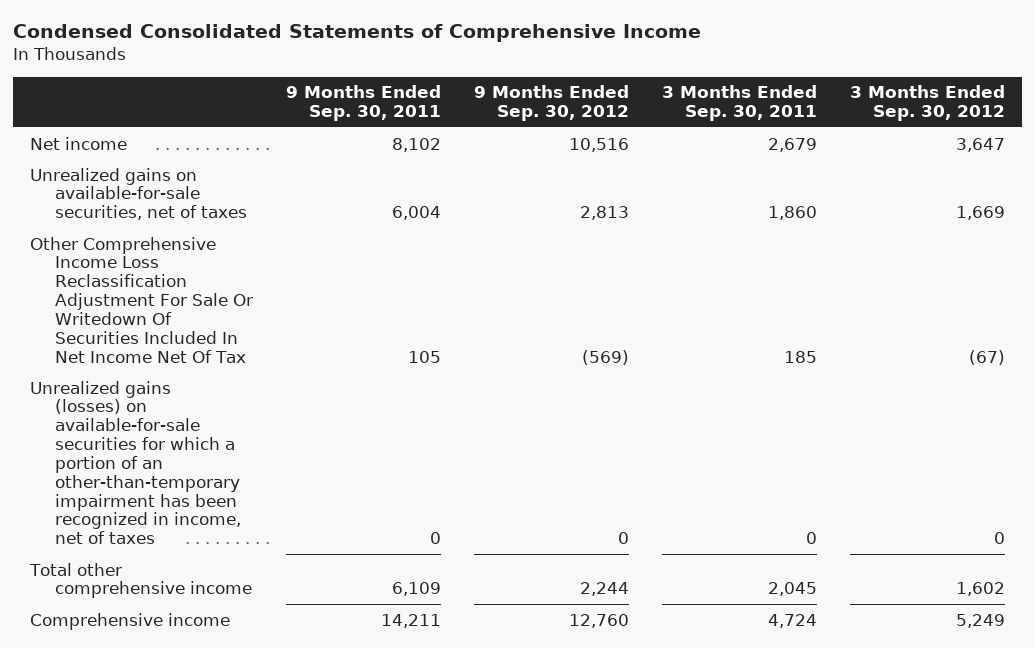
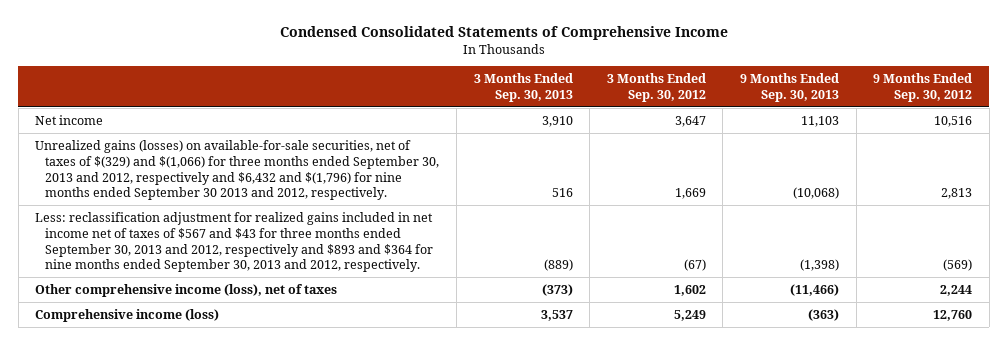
- | 9 Months Ended Sep. 30, 2011 | 9 Months Ended Sep. 30, 2012 | 3 Months Ended Sep. 30, 2011 | 3 Months Ended Sep. 30, 2012
+ | 3 Months Ended Sep. 30, 2013 | 3 Months Ended Sep. 30, 2012 | 9 Months Ended Sep. 30, 2013 | 9 Months Ended Sep. 30, 2012
- Unrealized gains on available-for-sale securities, net of taxes | 6,004 | 2,813 | 1,860 | 1,669
- Other Comprehensive Income Loss Reclassification Adjustment For Sale Or Writedown Of Securities Included In Net Income Net Of Tax | 105 | (569) | 185 | (67)
- Unrealized gains (losses) on available-for-sale securities for which a portion of an other-than-temporary impairment has been recognized in income, net of taxes | 0 | 0 | 0 | 0
- Total other comprehensive income | 6,109 | 2,244 | 2,045 | 1,602
- Comprehensive income | 14,211 | 12,760 | 4,724 | 5,249
+ Unrealized gains (losses) on available-for-sale securities, net of taxes of $(329) and $(1,066) for three months ended September 30, 2013 and 2012, respectively and $6,432 and $(1,796) for nine months ended September 30 2013 and 2012, respectively. | 516 | 1,669 | (10,068) | 2,813
+ Less: reclassification adjustment for realized gains included in net income net of taxes of $567 and $43 for three months ended September 30, 2013 and 2012, respectively and $893 and $364 for nine months ended September 30, 2013 and 2012, respectively. | (889) | (67) | (1,398) | (569)
+ Other comprehensive income (loss), net of taxes | (373) | 1,602 | (11,466) | 2,244
+ Comprehensive income (loss) | 3,537 | 5,249 | (363) | 12,760

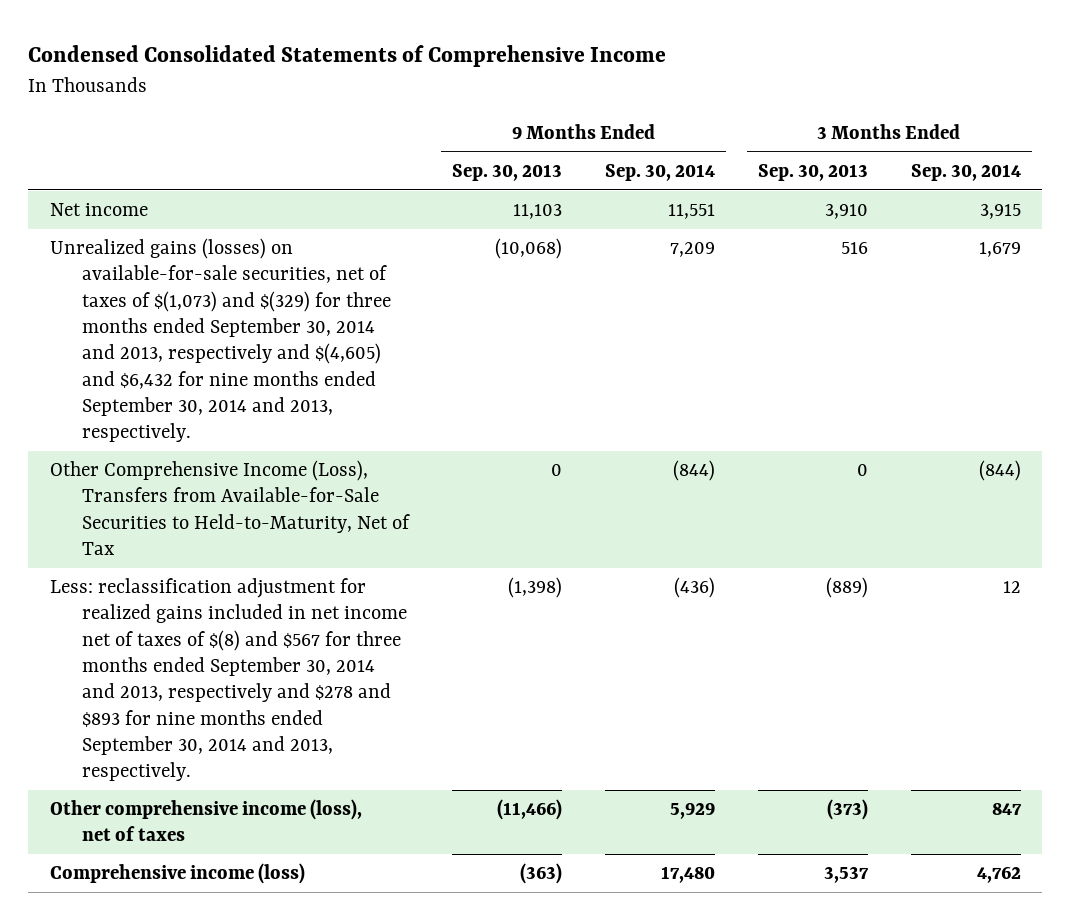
- | 3 Months Ended Sep. 30, 2013 | 3 Months Ended Sep. 30, 2012 | 9 Months Ended Sep. 30, 2013 | 9 Months Ended Sep. 30, 2012
+ | 9 Months Ended Sep. 30, 2013 | 9 Months Ended Sep. 30, 2014 | 3 Months Ended Sep. 30, 2013 | 3 Months Ended Sep. 30, 2014
- Unrealized gains (losses) on available-for-sale securities, net of taxes of $(329) and $(1,066) for three months ended September 30, 2013 and 2012, respectively and $6,432 and $(1,796) for nine months ended September 30 2013 and 2012, respectively. | 516 | 1,669 | (10,068) | 2,813
- Less: reclassification adjustment for realized gains included in net income net of taxes of $567 and $43 for three months ended September 30, 2013 and 2012, respectively and $893 and $364 for nine months ended September 30, 2013 and 2012, respectively. | (889) | (67) | (1,398) | (569)
+ Unrealized gains (losses) on available-for-sale securities, net of taxes of $(1,073) and $(329) for three months ended September 30, 2014 and 2013, respectively and $(4,605) and $6,432 for nine months ended September 30, 2014 and 2013, respectively. | (10,068) | 7,209 | 516 | 1,679
+ Other Comprehensive Income (Loss), Transfers from Available-for-Sale Securities to Held-to-Maturity, Net of Tax | 0 | (844) | 0 | (844)
+ Less: reclassification adjustment for realized gains included in net income net of taxes of $(8) and $567 for three months ended September 30, 2014 and 2013, respectively and $278 and $893 for nine months ended September 30, 2014 and 2013, respectively. | (1,398) | (436) | (889) | 12

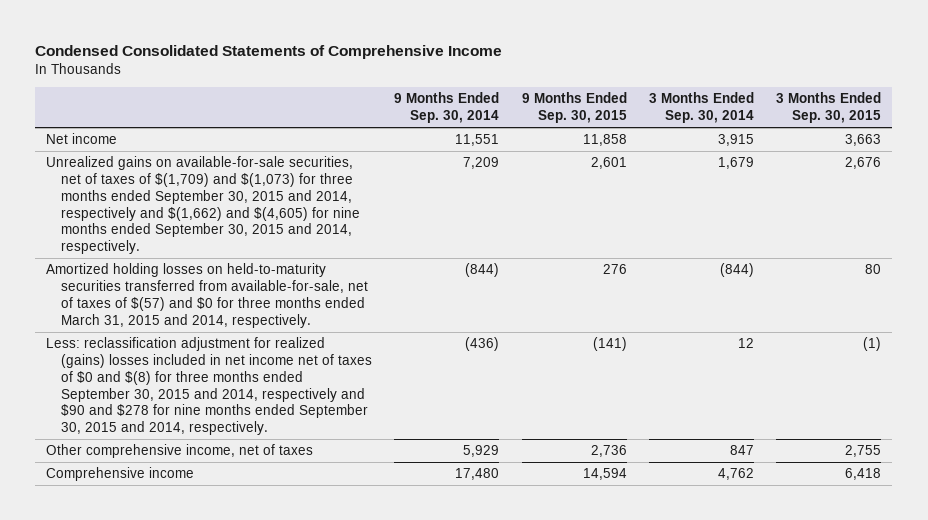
- | 9 Months Ended Sep. 30, 2013 | 9 Months Ended Sep. 30, 2014 | 3 Months Ended Sep. 30, 2013 | 3 Months Ended Sep. 30, 2014
+ | 9 Months Ended Sep. 30, 2014 | 9 Months Ended Sep. 30, 2015 | 3 Months Ended Sep. 30, 2014 | 3 Months Ended Sep. 30, 2015
- Unrealized gains (losses) on available-for-sale securities, net of taxes of $(1,073) and $(329) for three months ended September 30, 2014 and 2013, respectively and $(4,605) and $6,432 for nine months ended September 30, 2014 and 2013, respectively. | (10,068) | 7,209 | 516 | 1,679
- Other Comprehensive Income (Loss), Transfers from Available-for-Sale Securities to Held-to-Maturity, Net of Tax | 0 | (844) | 0 | (844)
- Less: reclassification adjustment for realized gains included in net income net of taxes of $(8) and $567 for three months ended September 30, 2014 and 2013, respectively and $278 and $893 for nine months ended September 30, 2014 and 2013, respectively. | (1,398) | (436) | (889) | 12
- Other comprehensive income (loss), net of taxes | (11,466) | 5,929 | (373) | 847
- Comprehensive income (loss) | (363) | 17,480 | 3,537 | 4,762
+ Unrealized gains on available-for-sale securities, net of taxes of $(1,709) and $(1,073) for three months ended September 30, 2015 and 2014, respectively and $(1,662) and $(4,605) for nine months ended September 30, 2015 and 2014, respectively. | 7,209 | 2,601 | 1,679 | 2,676
+ Amortized holding losses on held-to-maturity securities transferred from available-for-sale, net of taxes of $(57) and $0 for three months ended March 31, 2015 and 2014, respectively. | (844) | 276 | (844) | 80
+ Less: reclassification adjustment for realized (gains) losses included in net income net of taxes of $0 and $(8) for three months ended September 30, 2015 and 2014, respectively and $90 and $278 for nine months ended September 30, 2015 and 2014, respectively. | (436) | (141) | 12 | (1)
+ Other comprehensive income, net of taxes | 5,929 | 2,736 | 847 | 2,755
+ Comprehensive income | 17,480 | 14,594 | 4,762 | 6,418

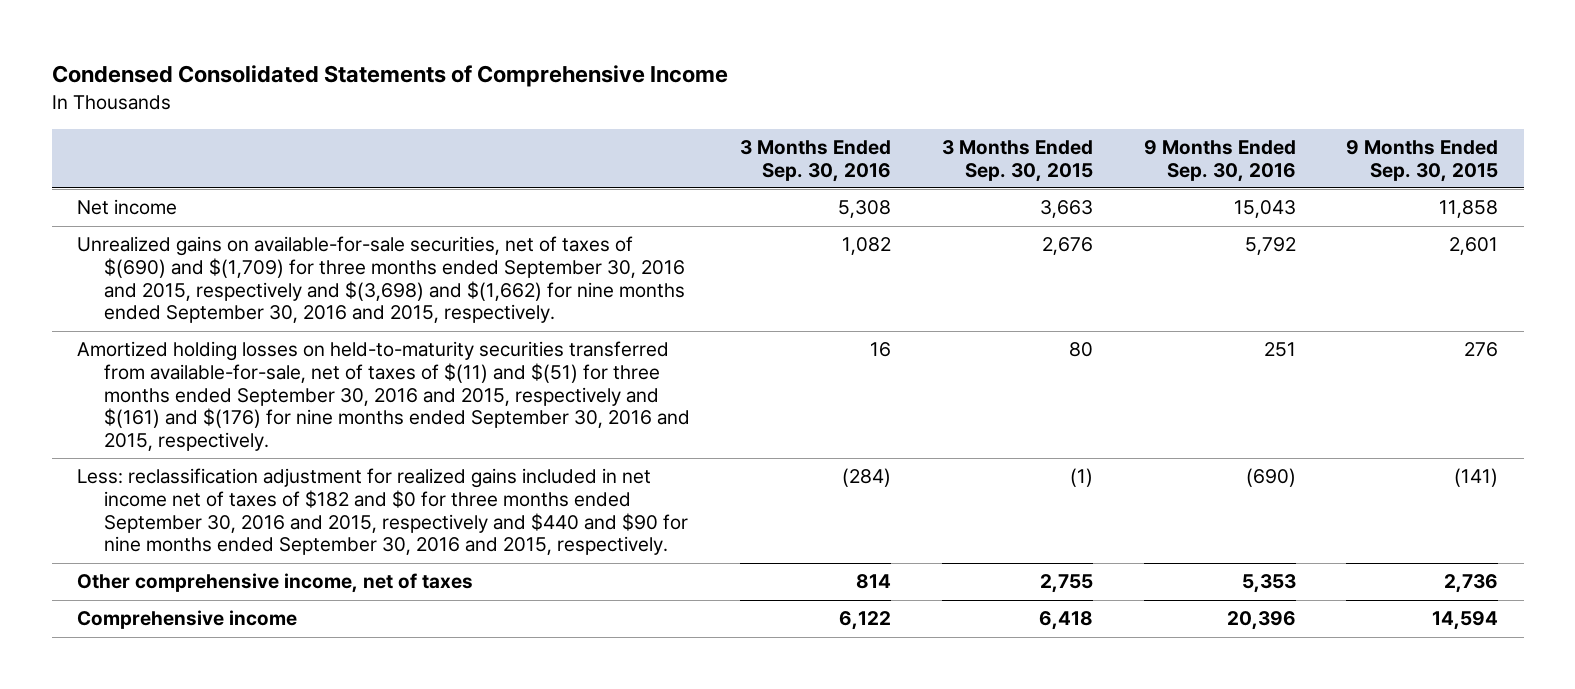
- | 9 Months Ended Sep. 30, 2014 | 9 Months Ended Sep. 30, 2015 | 3 Months Ended Sep. 30, 2014 | 3 Months Ended Sep. 30, 2015
+ | 3 Months Ended Sep. 30, 2016 | 3 Months Ended Sep. 30, 2015 | 9 Months Ended Sep. 30, 2016 | 9 Months Ended Sep. 30, 2015
- Unrealized gains on available-for-sale securities, net of taxes of $(1,709) and $(1,073) for three months ended September 30, 2015 and 2014, respectively and $(1,662) and $(4,605) for nine months ended September 30, 2015 and 2014, respectively. | 7,209 | 2,601 | 1,679 | 2,676
- Amortized holding losses on held-to-maturity securities transferred from available-for-sale, net of taxes of $(57) and $0 for three months ended March 31, 2015 and 2014, respectively. | (844) | 276 | (844) | 80
- Less: reclassification adjustment for realized (gains) losses included in net income net of taxes of $0 and $(8) for three months ended September 30, 2015 and 2014, respectively and $90 and $278 for nine months ended September 30, 2015 and 2014, respectively. | (436) | (141) | 12 | (1)
+ Unrealized gains on available-for-sale securities, net of taxes of $(690) and $(1,709) for three months ended September 30, 2016 and 2015, respectively and $(3,698) and $(1,662) for nine months ended September 30, 2016 and 2015, respectively. | 1,082 | 2,676 | 5,792 | 2,601
+ Amortized holding losses on held-to-maturity securities transferred from available-for-sale, net of taxes of $(11) and $(51) for three months ended September 30, 2016 and 2015, respectively and $(161) and $(176) for nine months ended September 30, 2016 and 2015, respectively. | 16 | 80 | 251 | 276
+ Less: reclassification adjustment for realized gains included in net income net of taxes of $182 and $0 for three months ended September 30, 2016 and 2015, respectively and $440 and $90 for nine months ended September 30, 2016 and 2015, respectively. | (284) | (1) | (690) | (141)

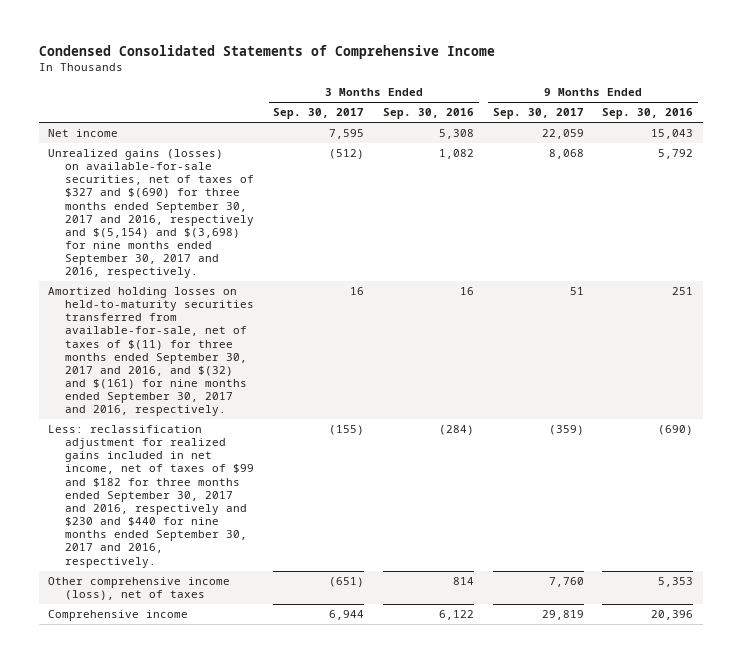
- | 3 Months Ended Sep. 30, 2016 | 3 Months Ended Sep. 30, 2015 | 9 Months Ended Sep. 30, 2016 | 9 Months Ended Sep. 30, 2015
+ | 3 Months Ended Sep. 30, 2017 | 3 Months Ended Sep. 30, 2016 | 9 Months Ended Sep. 30, 2017 | 9 Months Ended Sep. 30, 2016
- Unrealized gains on available-for-sale securities, net of taxes of $(690) and $(1,709) for three months ended September 30, 2016 and 2015, respectively and $(3,698) and $(1,662) for nine months ended September 30, 2016 and 2015, respectively. | 1,082 | 2,676 | 5,792 | 2,601
- Amortized holding losses on held-to-maturity securities transferred from available-for-sale, net of taxes of $(11) and $(51) for three months ended September 30, 2016 and 2015, respectively and $(161) and $(176) for nine months ended September 30, 2016 and 2015, respectively. | 16 | 80 | 251 | 276
- Less: reclassification adjustment for realized gains included in net income net of taxes of $182 and $0 for three months ended September 30, 2016 and 2015, respectively and $440 and $90 for nine months ended September 30, 2016 and 2015, respectively. | (284) | (1) | (690) | (141)
- Other comprehensive income, net of taxes | 814 | 2,755 | 5,353 | 2,736
+ Unrealized gains (losses) on available-for-sale securities, net of taxes of $327 and $(690) for three months ended September 30, 2017 and 2016, respectively and $(5,154) and $(3,698) for nine months ended September 30, 2017 and 2016, respectively. | (512) | 1,082 | 8,068 | 5,792
+ Amortized holding losses on held-to-maturity securities transferred from available-for-sale, net of taxes of $(11) for three months ended September 30, 2017 and 2016, and $(32) and $(161) for nine months ended September 30, 2017 and 2016, respectively. | 16 | 16 | 51 | 251
+ Less: reclassification adjustment for realized gains included in net income, net of taxes of $99 and $182 for three months ended September 30, 2017 and 2016, respectively and $230 and $440 for nine months ended September 30, 2017 and 2016, respectively. | (155) | (284) | (359) | (690)
+ Other comprehensive income (loss), net of taxes | (651) | 814 | 7,760 | 5,353

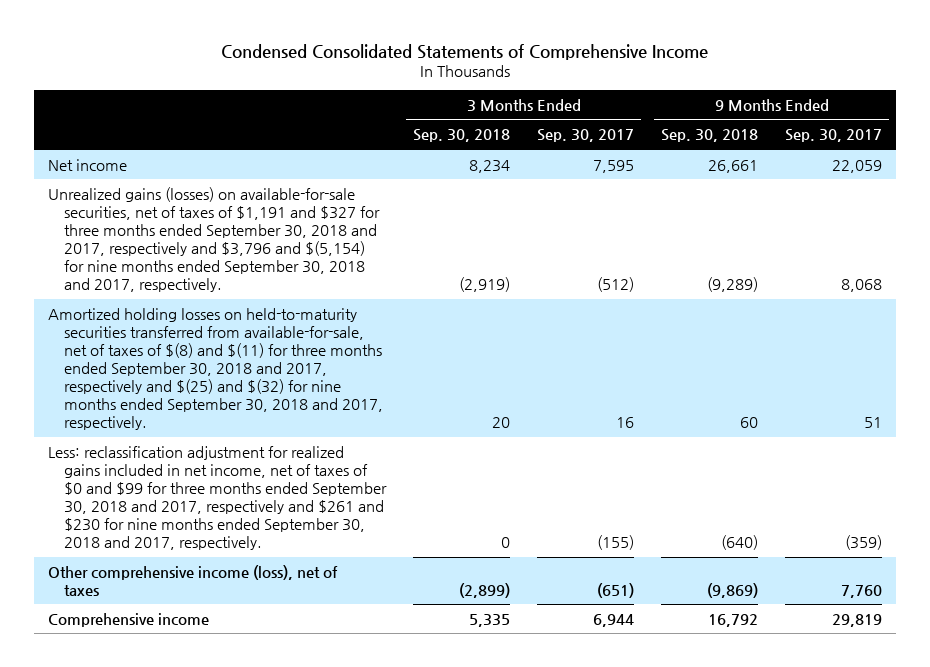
- | 3 Months Ended Sep. 30, 2017 | 3 Months Ended Sep. 30, 2016 | 9 Months Ended Sep. 30, 2017 | 9 Months Ended Sep. 30, 2016
+ | 3 Months Ended Sep. 30, 2018 | 3 Months Ended Sep. 30, 2017 | 9 Months Ended Sep. 30, 2018 | 9 Months Ended Sep. 30, 2017
- Unrealized gains (losses) on available-for-sale securities, net of taxes of $327 and $(690) for three months ended September 30, 2017 and 2016, respectively and $(5,154) and $(3,698) for nine months ended September 30, 2017 and 2016, respectively. | (512) | 1,082 | 8,068 | 5,792
- Amortized holding losses on held-to-maturity securities transferred from available-for-sale, net of taxes of $(11) for three months ended September 30, 2017 and 2016, and $(32) and $(161) for nine months ended September 30, 2017 and 2016, respectively. | 16 | 16 | 51 | 251
- Less: reclassification adjustment for realized gains included in net income, net of taxes of $99 and $182 for three months ended September 30, 2017 and 2016, respectively and $230 and $440 for nine months ended September 30, 2017 and 2016, respectively. | (155) | (284) | (359) | (690)
+ Unrealized gains (losses) on available-for-sale securities, net of taxes of $1,191 and $327 for three months ended September 30, 2018 and 2017, respectively and $3,796 and $(5,154) for nine months ended September 30, 2018 and 2017, respectively. | (2,919) | (512) | (9,289) | 8,068
+ Amortized holding losses on held-to-maturity securities transferred from available-for-sale, net of taxes of $(8) and $(11) for three months ended September 30, 2018 and 2017, respectively and $(25) and $(32) for nine months ended September 30, 2018 and 2017, respectively. | 20 | 16 | 60 | 51
+ Less: reclassification adjustment for realized gains included in net income, net of taxes of $0 and $99 for three months ended September 30, 2018 and 2017, respectively and $261 and $230 for nine months ended September 30, 2018 and 2017, respectively. | 0 | (155) | (640) | (359)

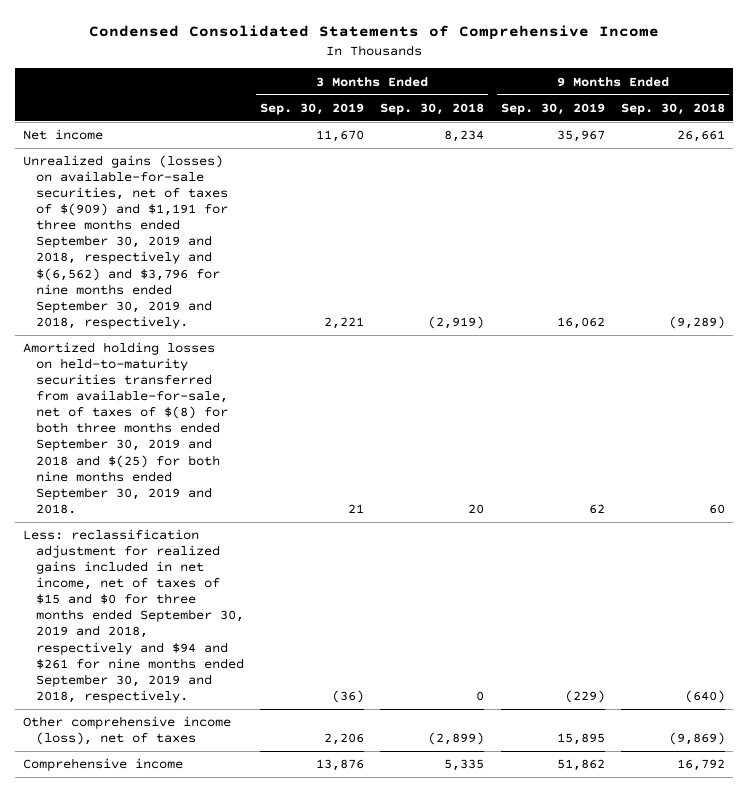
- | 3 Months Ended Sep. 30, 2018 | 3 Months Ended Sep. 30, 2017 | 9 Months Ended Sep. 30, 2018 | 9 Months Ended Sep. 30, 2017
+ | 3 Months Ended Sep. 30, 2019 | 3 Months Ended Sep. 30, 2018 | 9 Months Ended Sep. 30, 2019 | 9 Months Ended Sep. 30, 2018
- Unrealized gains (losses) on available-for-sale securities, net of taxes of $1,191 and $327 for three months ended September 30, 2018 and 2017, respectively and $3,796 and $(5,154) for nine months ended September 30, 2018 and 2017, respectively. | (2,919) | (512) | (9,289) | 8,068
- Amortized holding losses on held-to-maturity securities transferred from available-for-sale, net of taxes of $(8) and $(11) for three months ended September 30, 2018 and 2017, respectively and $(25) and $(32) for nine months ended September 30, 2018 and 2017, respectively. | 20 | 16 | 60 | 51
- Less: reclassification adjustment for realized gains included in net income, net of taxes of $0 and $99 for three months ended September 30, 2018 and 2017, respectively and $261 and $230 for nine months ended September 30, 2018 and 2017, respectively. | 0 | (155) | (640) | (359)
+ Unrealized gains (losses) on available-for-sale securities, net of taxes of $(909) and $1,191 for three months ended September 30, 2019 and 2018, respectively and $(6,562) and $3,796 for nine months ended September 30, 2019 and 2018, respectively. | 2,221 | (2,919) | 16,062 | (9,289)
+ Amortized holding losses on held-to-maturity securities transferred from available-for-sale, net of taxes of $(8) for both three months ended September 30, 2019 and 2018 and $(25) for both nine months ended September 30, 2019 and 2018. | 21 | 20 | 62 | 60
+ Less: reclassification adjustment for realized gains included in net income, net of taxes of $15 and $0 for three months ended September 30, 2019 and 2018, respectively and $94 and $261 for nine months ended September 30, 2019 and 2018, respectively. | (36) | 0 | (229) | (640)

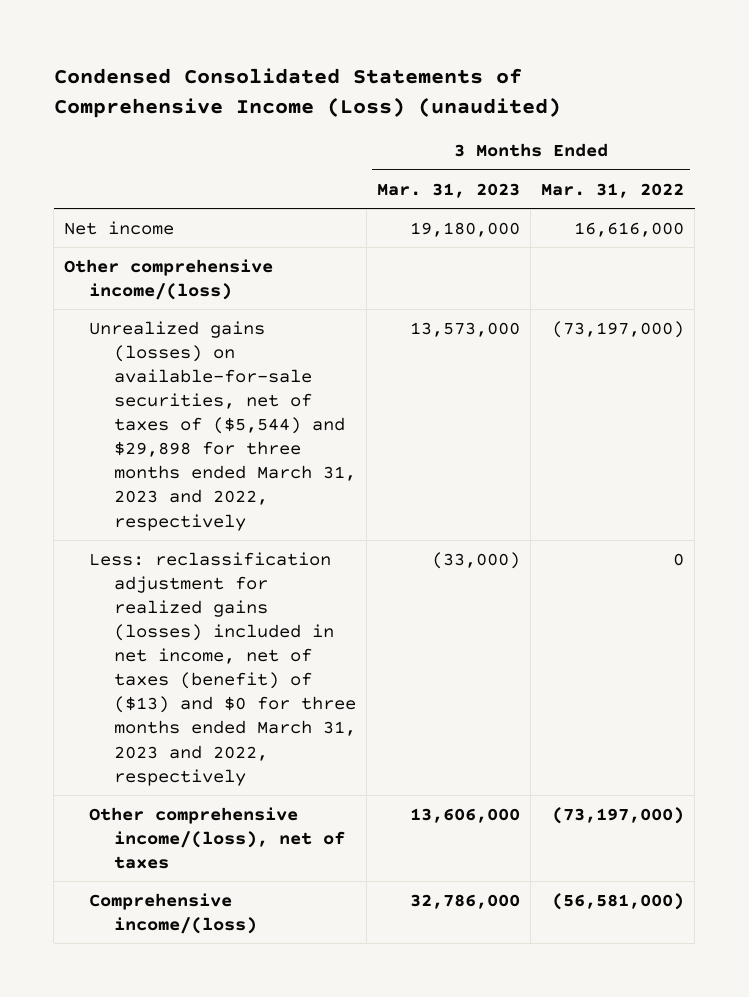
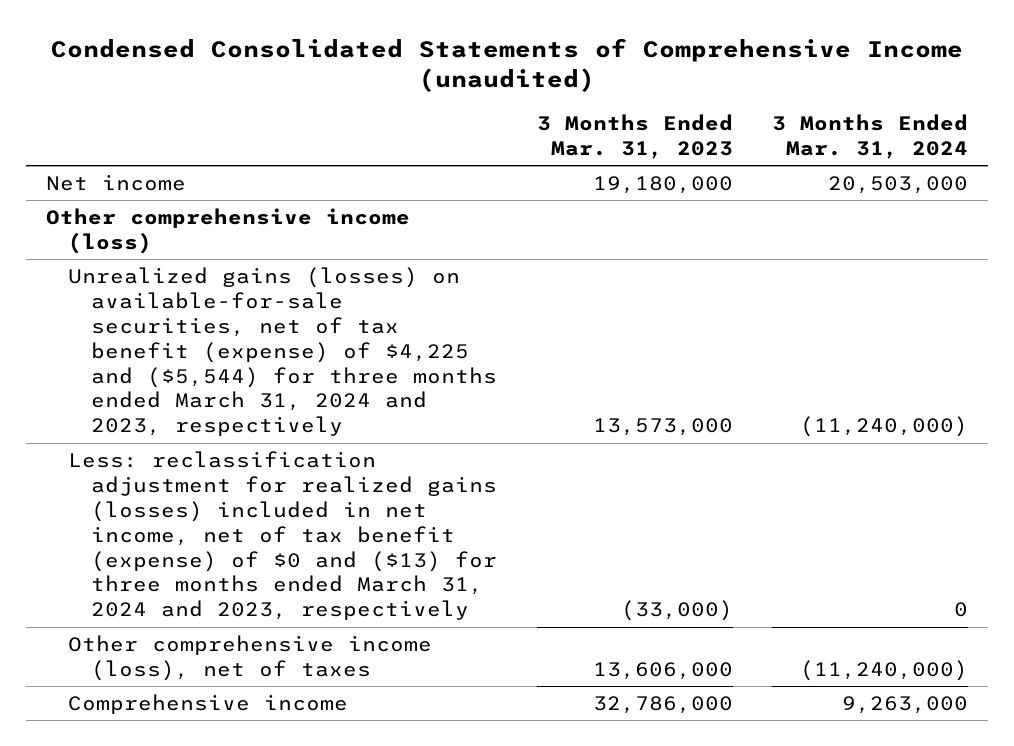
- Condensed Consolidated Statements of Comprehensive Income (Loss) (unaudited)
+ Condensed Consolidated Statements of Comprehensive Income (unaudited)
- | 3 Months Ended Mar. 31, 2023 | 3 Months Ended Mar. 31, 2022
+ | 3 Months Ended Mar. 31, 2023 | 3 Months Ended Mar. 31, 2024
- Other comprehensive income/(loss)
- Unrealized gains (losses) on available-for-sale securities, net of taxes of ($5,544) and $29,898 for three months ended March 31, 2023 and 2022, respectively | 13,573,000 | (73,197,000)
- Less: reclassification adjustment for realized gains (losses) included in net income, net of taxes (benefit) of ($13) and $0 for three months ended March 31, 2023 and 2022, respectively | (33,000) | 0
- Other comprehensive income/(loss), net of taxes | 13,606,000 | (73,197,000)
- Comprehensive income/(loss) | 32,786,000 | (56,581,000)
+ Other comprehensive income (loss)
+ Unrealized gains (losses) on available-for-sale securities, net of tax benefit (expense) of $4,225 and ($5,544) for three months ended March 31, 2024 and 2023, respectively | 13,573,000 | (11,240,000)
+ Less: reclassification adjustment for realized gains (losses) included in net income, net of tax benefit (expense) of $0 and ($13) for three months ended March 31, 2024 and 2023, respectively | (33,000) | 0
+ Other comprehensive income (loss), net of taxes | 13,606,000 | (11,240,000)
+ Comprehensive income | 32,786,000 | 9,263,000

